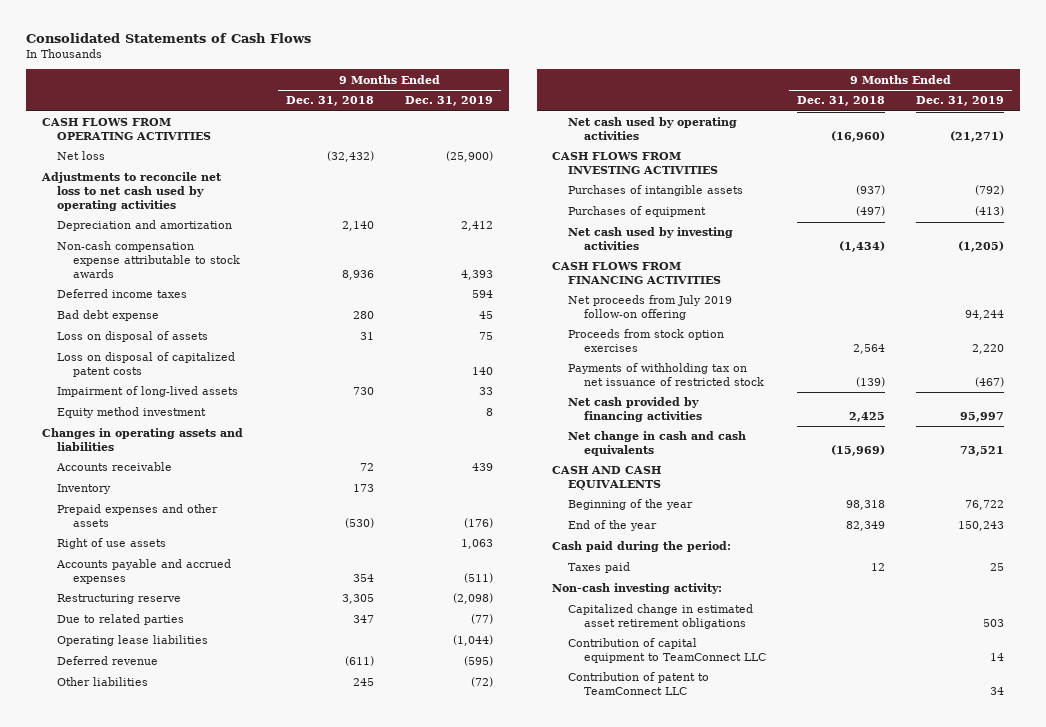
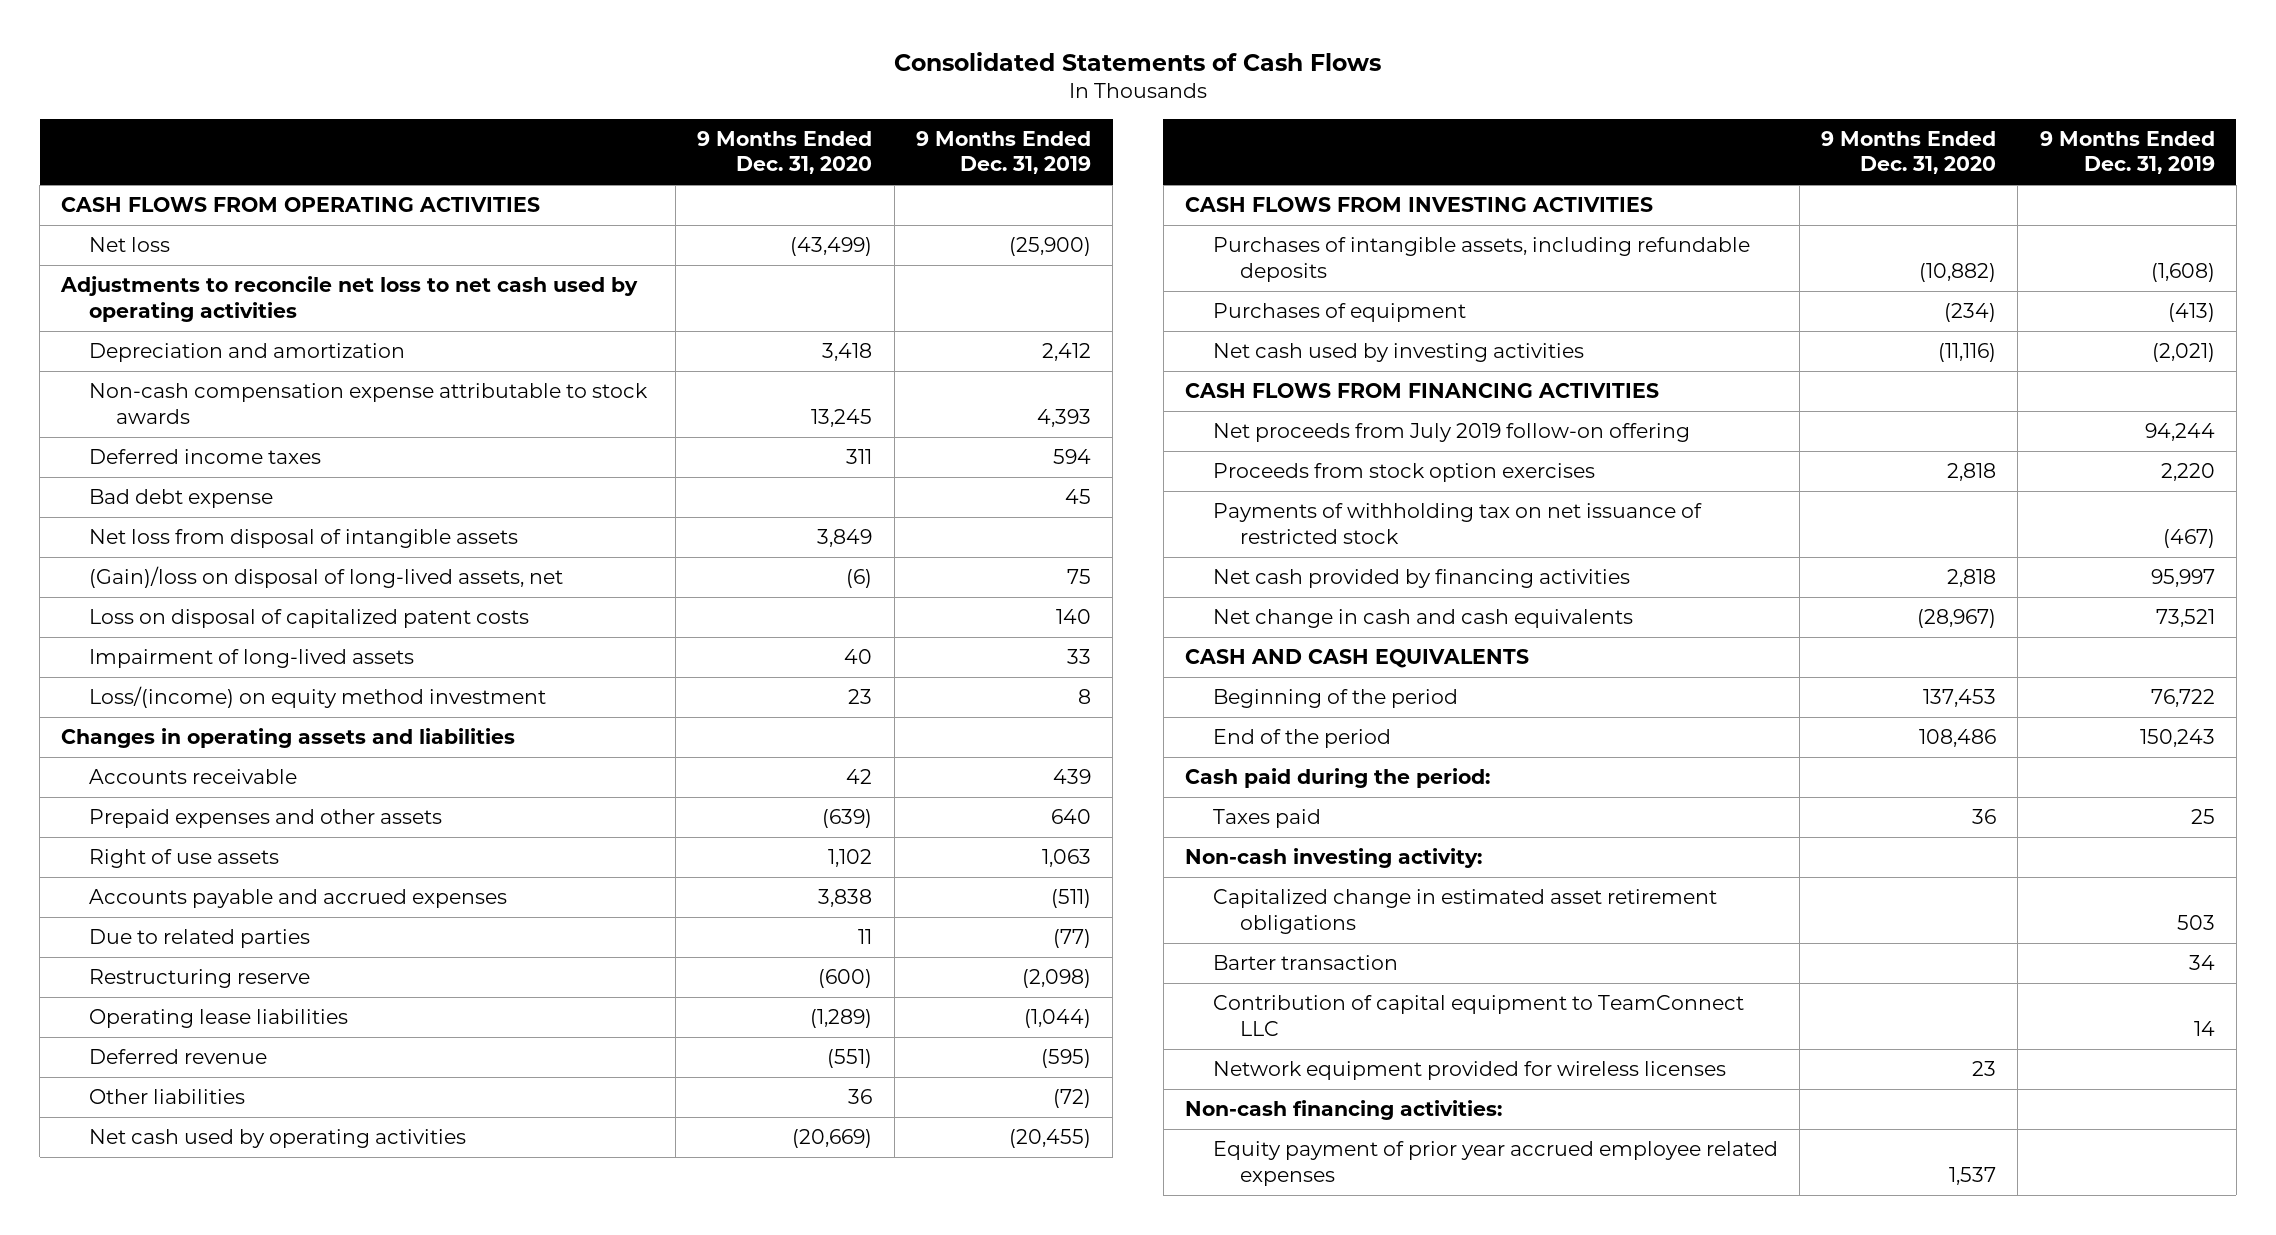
- | 9 Months Ended Dec. 31, 2018 | 9 Months Ended Dec. 31, 2019
+ | 9 Months Ended Dec. 31, 2020 | 9 Months Ended Dec. 31, 2019
- Loss on disposal of assets | 31 | 75
+ Net loss from disposal of intangible assets | 3,849 |
+ (Gain)/loss on disposal of long-lived assets, net | (6) | 75
- Equity method investment | | 8
+ Loss/(income) on equity method investment | 23 | 8
- Inventory | 173 |
- Prepaid expenses and other assets | (530) | (176)
+ Prepaid expenses and other assets | (639) | 640
moved down: Restructuring reserve | (600) | (2,098)
- Net cash used by operating activities | (16,960) | (21,271)
+ Net cash used by operating activities | (20,669) | (20,455)
- Purchases of intangible assets | (937) | (792)
+ Purchases of intangible assets, including refundable deposits | (10,882) | (1,608)
- Net cash used by investing activities | (1,434) | (1,205)
+ Net cash used by investing activities | (11,116) | (2,021)
- Beginning of the year | 98,318 | 76,722
- End of the year | 82,349 | 150,243
+ Beginning of the period | 137,453 | 76,722
+ End of the period | 108,486 | 150,243
+ Barter transaction | | 34
- Contribution of patent to TeamConnect LLC | | 34
+ Network equipment provided for wireless licenses | 23 |
+ Non-cash financing activities:
+ Equity payment of prior year accrued employee related expenses | 1,537 |

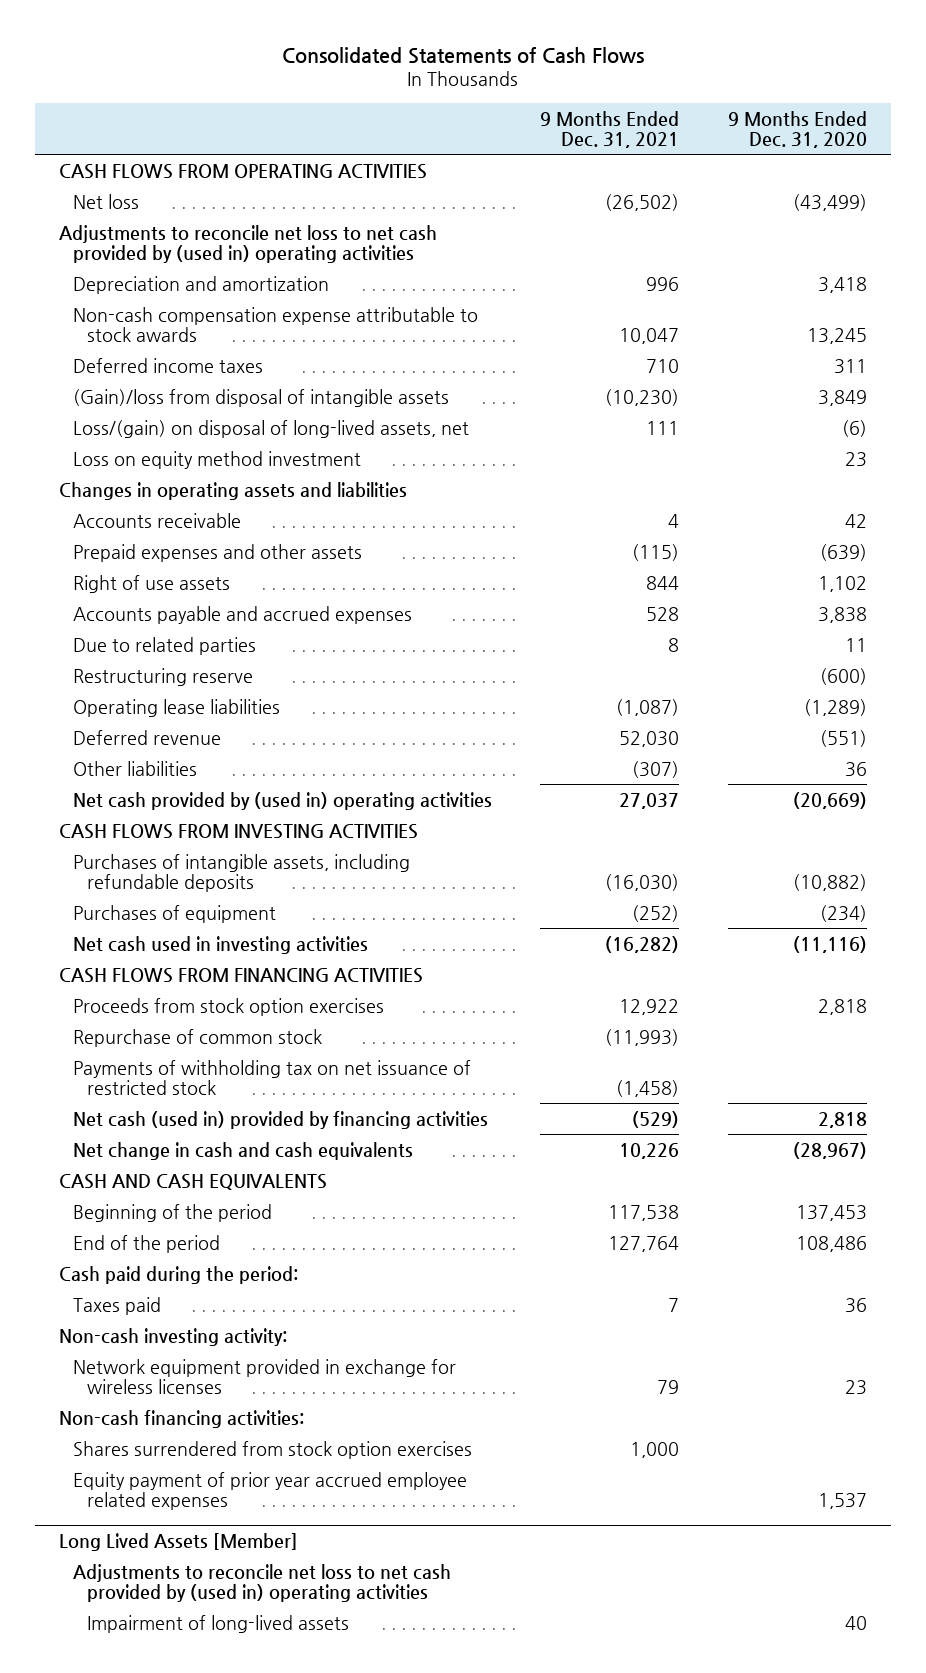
- | 9 Months Ended Dec. 31, 2020 | 9 Months Ended Dec. 31, 2019
+ | 9 Months Ended Dec. 31, 2021 | 9 Months Ended Dec. 31, 2020
- Adjustments to reconcile net loss to net cash used by operating activities
+ Adjustments to reconcile net loss to net cash provided by (used in) operating activities
- Bad debt expense | | 45
- Net loss from disposal of intangible assets | 3,849 |
- (Gain)/loss on disposal of long-lived assets, net | (6) | 75
- Loss on disposal of capitalized patent costs | | 140
- Impairment of long-lived assets | 40 | 33
- Loss/(income) on equity method investment | 23 | 8
+ (Gain)/loss from disposal of intangible assets | (10,230) | 3,849
+ Loss/(gain) on disposal of long-lived assets, net | 111 | (6)
+ Loss on equity method investment | | 23
- Net cash used by operating activities | (20,669) | (20,455)
+ Net cash provided by (used in) operating activities | 27,037 | (20,669)
- Net cash used by investing activities | (11,116) | (2,021)
+ Net cash used in investing activities | (16,282) | (11,116)
- Net proceeds from July 2019 follow-on offering | | 94,244
+ Repurchase of common stock | (11,993) |
- Net cash provided by financing activities | 2,818 | 95,997
+ Net cash (used in) provided by financing activities | (529) | 2,818
- Capitalized change in estimated asset retirement obligations | | 503
- Barter transaction | | 34
- Contribution of capital equipment to TeamConnect LLC | | 14
- Network equipment provided for wireless licenses | 23 |
+ Network equipment provided in exchange for wireless licenses | 79 | 23
+ Shares surrendered from stock option exercises | 1,000 |
+ Long Lived Assets [Member]
+ Adjustments to reconcile net loss to net cash provided by (used in) operating activities
+ Impairment of long-lived assets | | 40

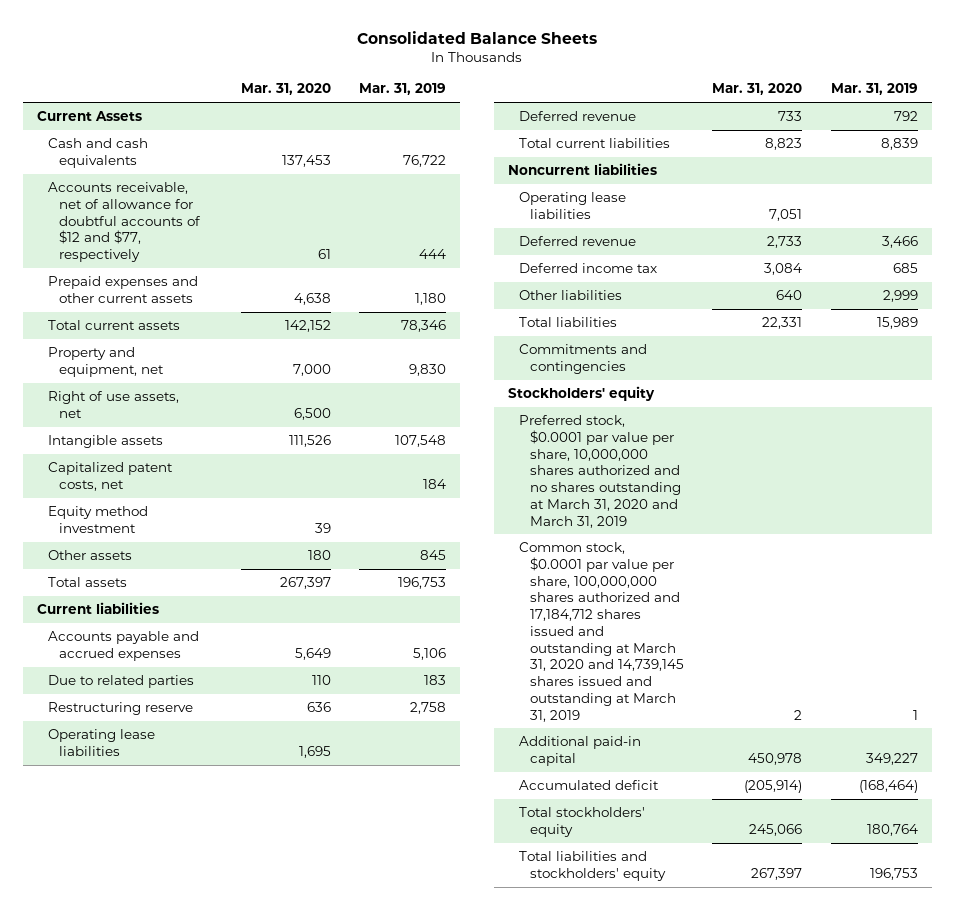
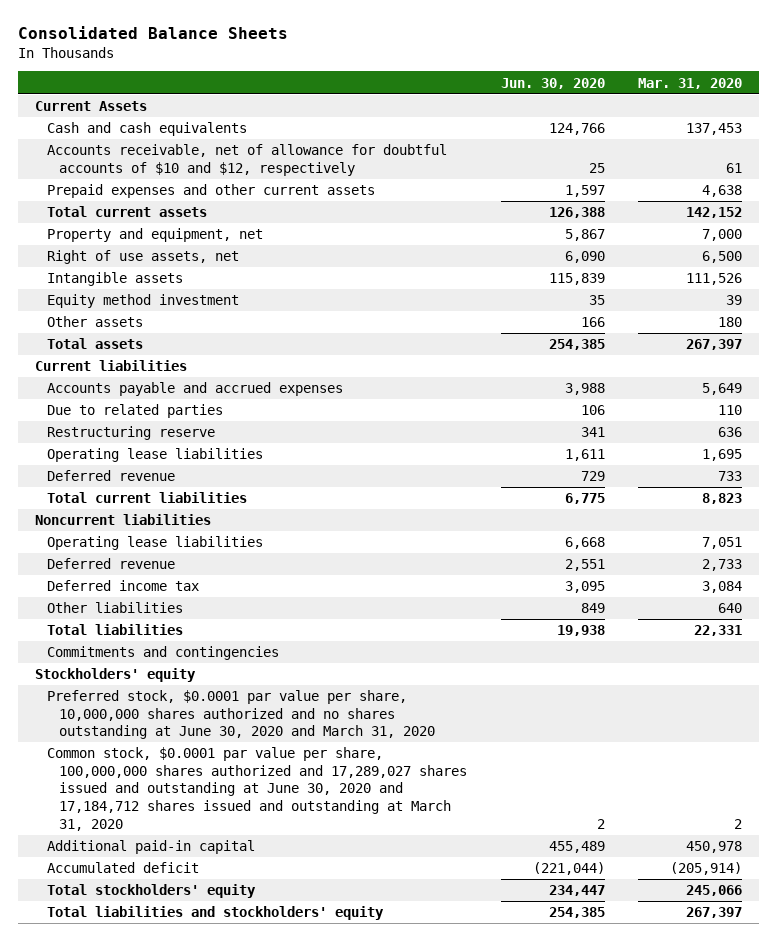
- | Mar. 31, 2020 | Mar. 31, 2019
+ | Jun. 30, 2020 | Mar. 31, 2020
- Accounts receivable, net of allowance for doubtful accounts of $12 and $77, respectively | 61 | 444
+ Accounts receivable, net of allowance for doubtful accounts of $10 and $12, respectively | 25 | 61
- Capitalized patent costs, net | | 184
- Preferred stock, $0.0001 par value per share, 10,000,000 shares authorized and no shares outstanding at March 31, 2020 and March 31, 2019
- Common stock, $0.0001 par value per share, 100,000,000 shares authorized and 17,184,712 shares issued and outstanding at March 31, 2020 and 14,739,145 shares issued and outstanding at March 31, 2019 | 2 | 1
+ Preferred stock, $0.0001 par value per share, 10,000,000 shares authorized and no shares outstanding at June 30, 2020 and March 31, 2020
+ Common stock, $0.0001 par value per share, 100,000,000 shares authorized and 17,289,027 shares issued and outstanding at June 30, 2020 and 17,184,712 shares issued and outstanding at March 31, 2020 | 2 | 2

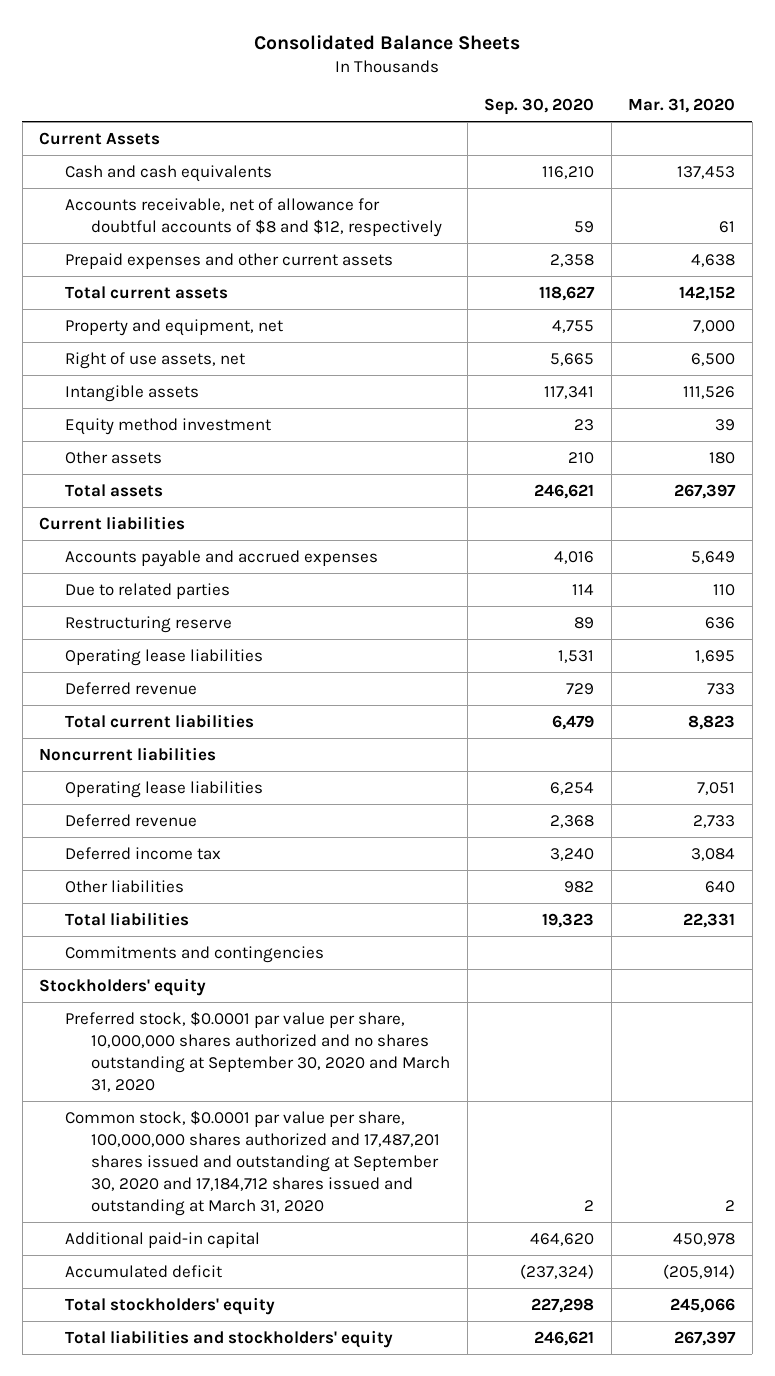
- | Jun. 30, 2020 | Mar. 31, 2020
+ | Sep. 30, 2020 | Mar. 31, 2020
- Accounts receivable, net of allowance for doubtful accounts of $10 and $12, respectively | 25 | 61
+ Accounts receivable, net of allowance for doubtful accounts of $8 and $12, respectively | 59 | 61
- Preferred stock, $0.0001 par value per share, 10,000,000 shares authorized and no shares outstanding at June 30, 2020 and March 31, 2020
- Common stock, $0.0001 par value per share, 100,000,000 shares authorized and 17,289,027 shares issued and outstanding at June 30, 2020 and 17,184,712 shares issued and outstanding at March 31, 2020 | 2 | 2
+ Preferred stock, $0.0001 par value per share, 10,000,000 shares authorized and no shares outstanding at September 30, 2020 and March 31, 2020
+ Common stock, $0.0001 par value per share, 100,000,000 shares authorized and 17,487,201 shares issued and outstanding at September 30, 2020 and 17,184,712 shares issued and outstanding at March 31, 2020 | 2 | 2

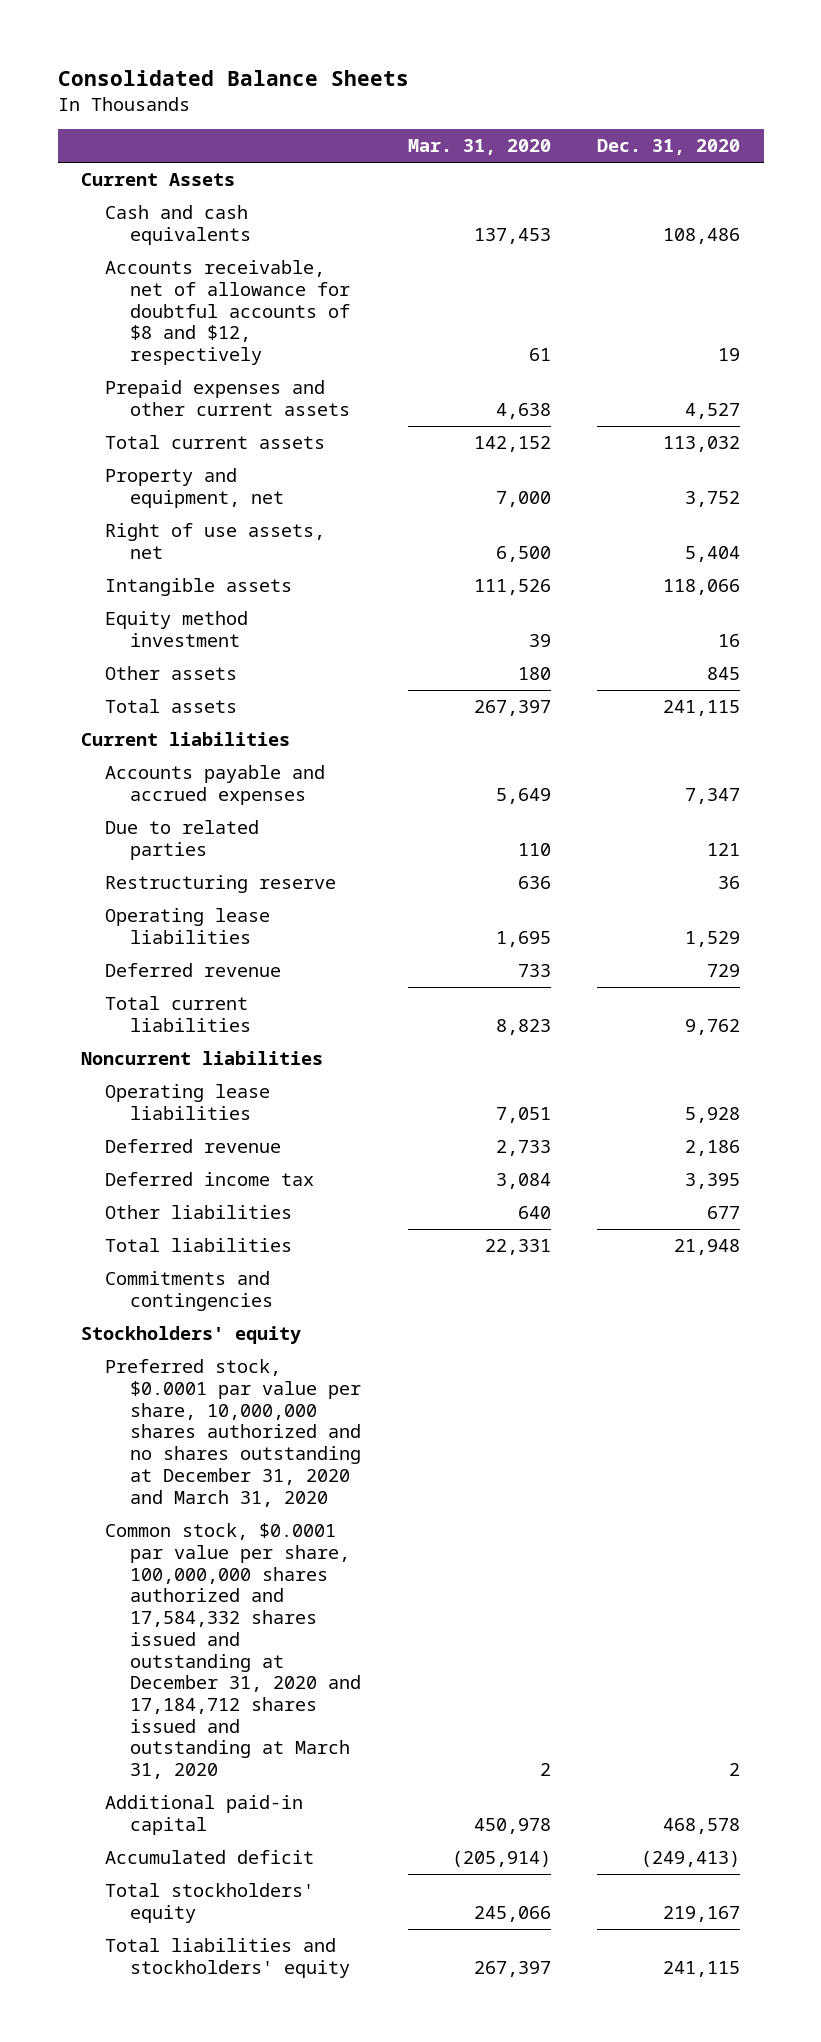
- | Sep. 30, 2020 | Mar. 31, 2020
+ | Mar. 31, 2020 | Dec. 31, 2020
- Preferred stock, $0.0001 par value per share, 10,000,000 shares authorized and no shares outstanding at September 30, 2020 and March 31, 2020
- Common stock, $0.0001 par value per share, 100,000,000 shares authorized and 17,487,201 shares issued and outstanding at September 30, 2020 and 17,184,712 shares issued and outstanding at March 31, 2020 | 2 | 2
+ Preferred stock, $0.0001 par value per share, 10,000,000 shares authorized and no shares outstanding at December 31, 2020 and March 31, 2020
+ Common stock, $0.0001 par value per share, 100,000,000 shares authorized and 17,584,332 shares issued and outstanding at December 31, 2020 and 17,184,712 shares issued and outstanding at March 31, 2020 | 2 | 2

